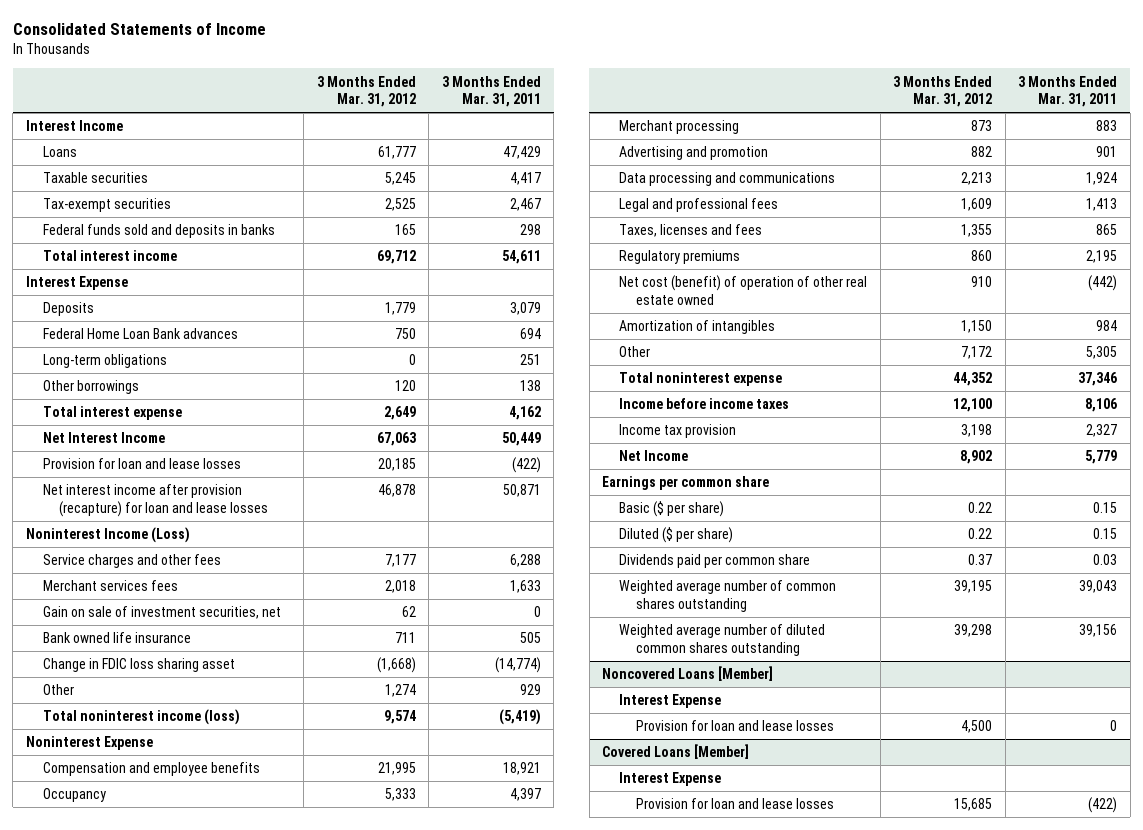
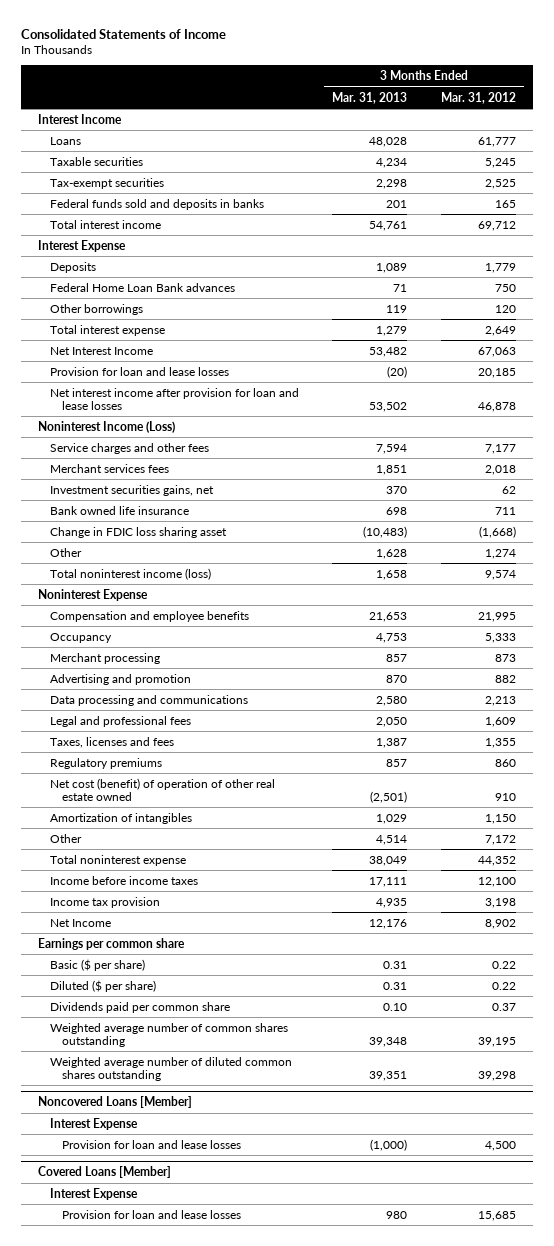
- | 3 Months Ended Mar. 31, 2012 | 3 Months Ended Mar. 31, 2011
+ | 3 Months Ended Mar. 31, 2013 | 3 Months Ended Mar. 31, 2012
- Long-term obligations | 0 | 251
- Net interest income after provision (recapture) for loan and lease losses | 46,878 | 50,871
+ Net interest income after provision for loan and lease losses | 53,502 | 46,878
- Gain on sale of investment securities, net | 62 | 0
+ Investment securities gains, net | 370 | 62

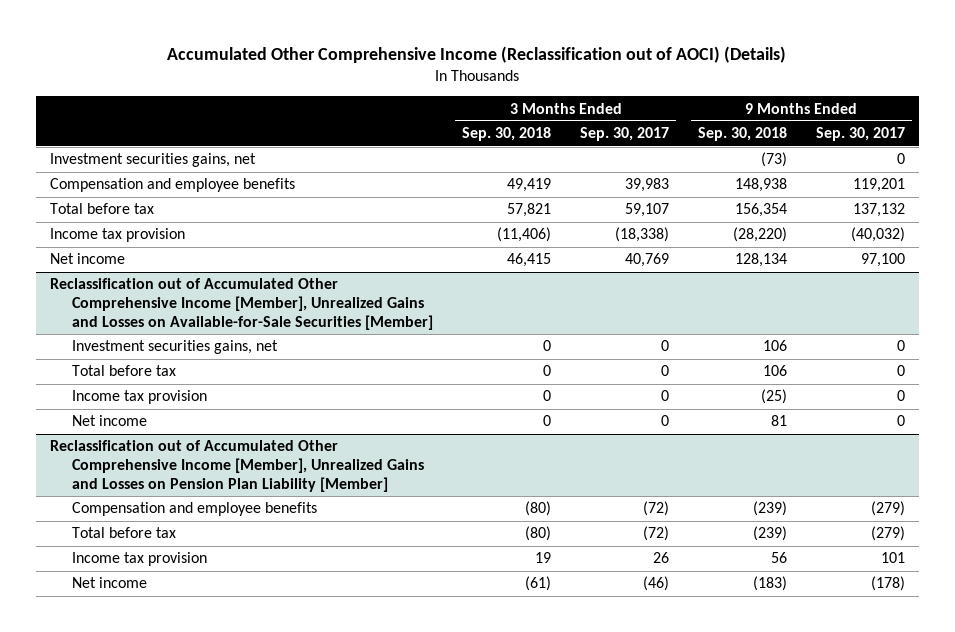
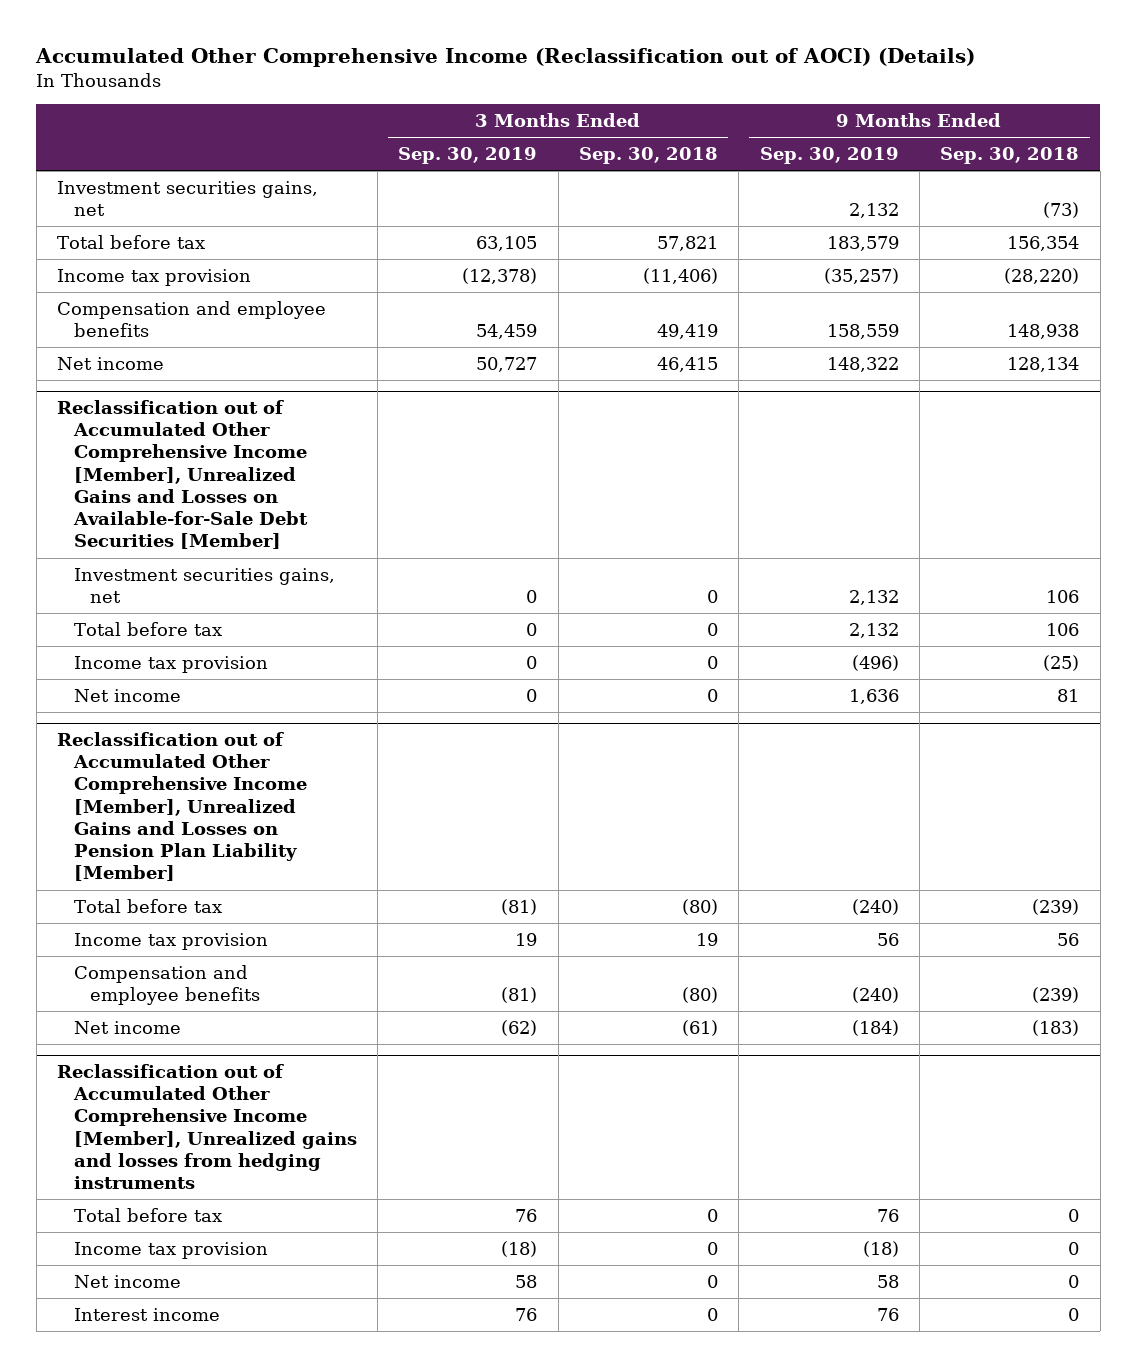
- | 3 Months Ended Sep. 30, 2018 | 3 Months Ended Sep. 30, 2017 | 9 Months Ended Sep. 30, 2018 | 9 Months Ended Sep. 30, 2017
+ | 3 Months Ended Sep. 30, 2019 | 3 Months Ended Sep. 30, 2018 | 9 Months Ended Sep. 30, 2019 | 9 Months Ended Sep. 30, 2018
moved down: Compensation and employee benefits | 54,459 | 49,419 | 158,559 | 148,938
- Reclassification out of Accumulated Other Comprehensive Income [Member], Unrealized Gains and Losses on Available-for-Sale Securities [Member]
+ Reclassification out of Accumulated Other Comprehensive Income [Member], Unrealized Gains and Losses on Available-for-Sale Debt Securities [Member]
@ Reclassification out of Accumulated Other Comprehensive Income [Member], Unrealized Gains and Losses on Pension Plan Liability [Member]
moved down: Compensation and employee benefits | (81) | (80) | (240) | (239)
+ Reclassification out of Accumulated Other Comprehensive Income [Member], Unrealized gains and losses from hedging instruments
+ Total before tax | 76 | 0 | 76 | 0
+ Income tax provision | (18) | 0 | (18) | 0
+ Net income | 58 | 0 | 58 | 0
+ Interest income | 76 | 0 | 76 | 0

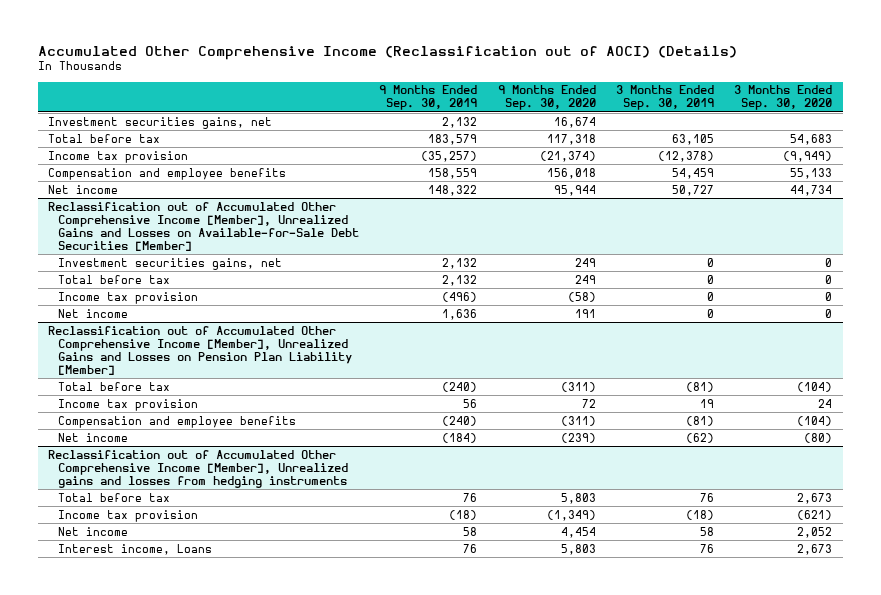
- | 3 Months Ended Sep. 30, 2019 | 3 Months Ended Sep. 30, 2018 | 9 Months Ended Sep. 30, 2019 | 9 Months Ended Sep. 30, 2018
+ | 9 Months Ended Sep. 30, 2019 | 9 Months Ended Sep. 30, 2020 | 3 Months Ended Sep. 30, 2019 | 3 Months Ended Sep. 30, 2020
@ Reclassification out of Accumulated Other Comprehensive Income [Member], Unrealized gains and losses from hedging instruments
- Interest income | 76 | 0 | 76 | 0
+ Interest income, Loans | 76 | 5,803 | 76 | 2,673

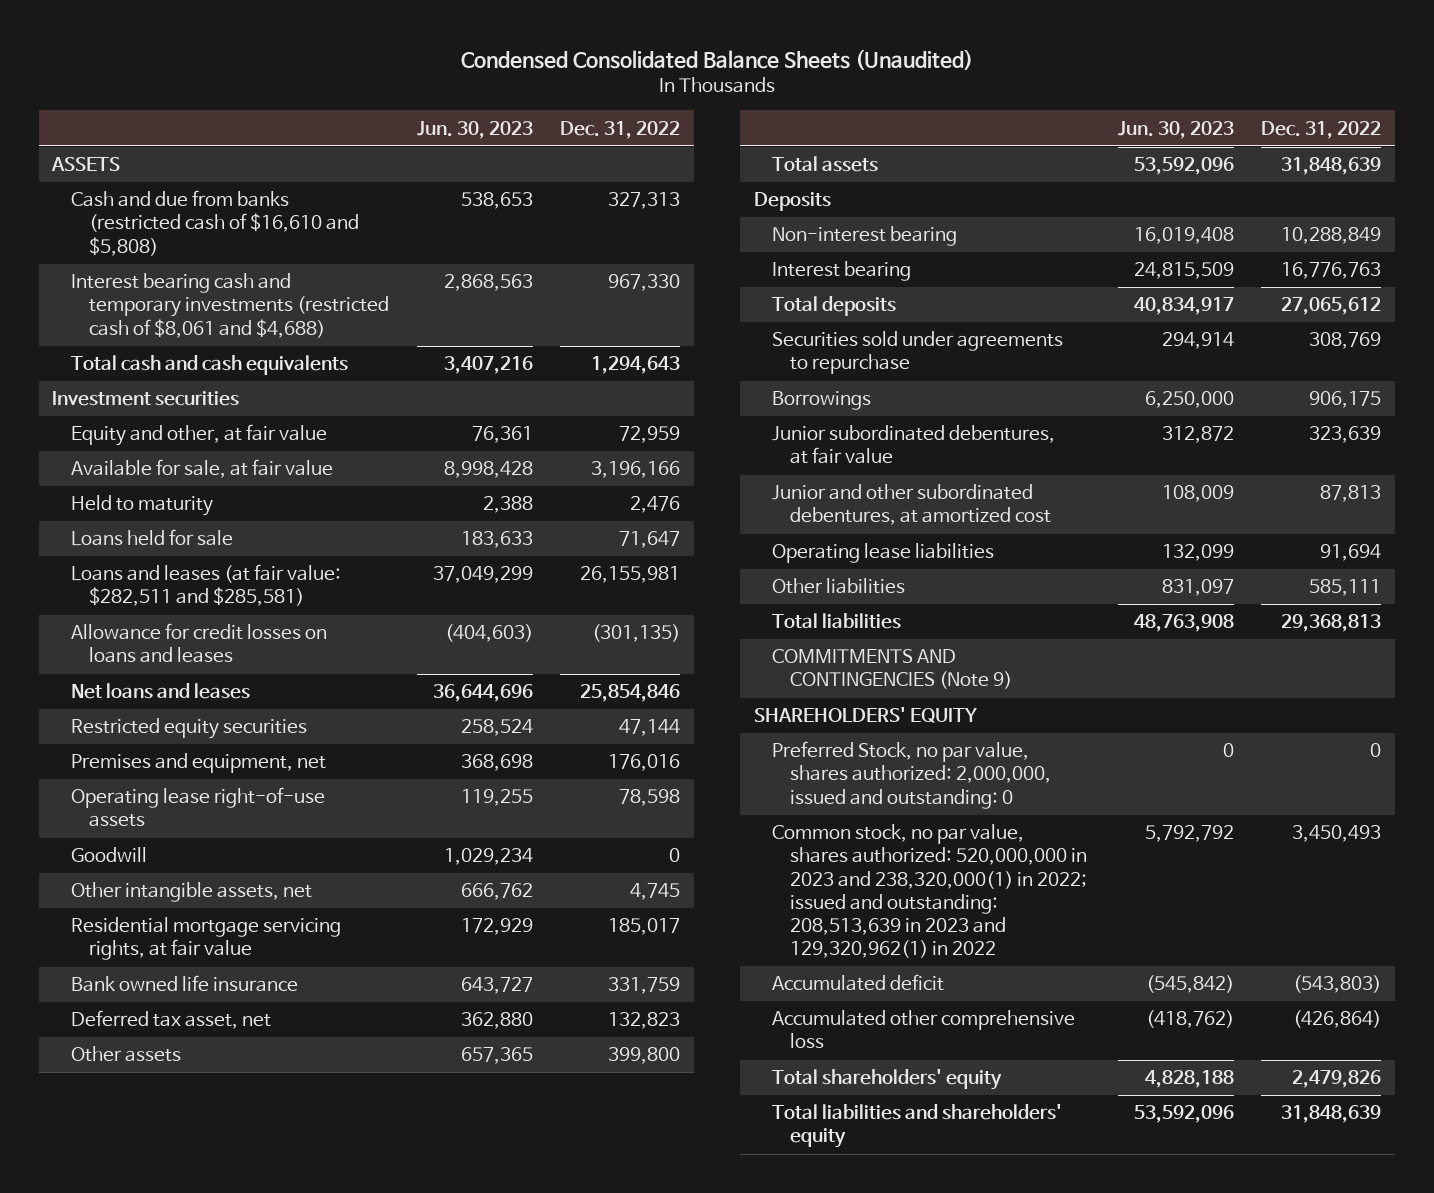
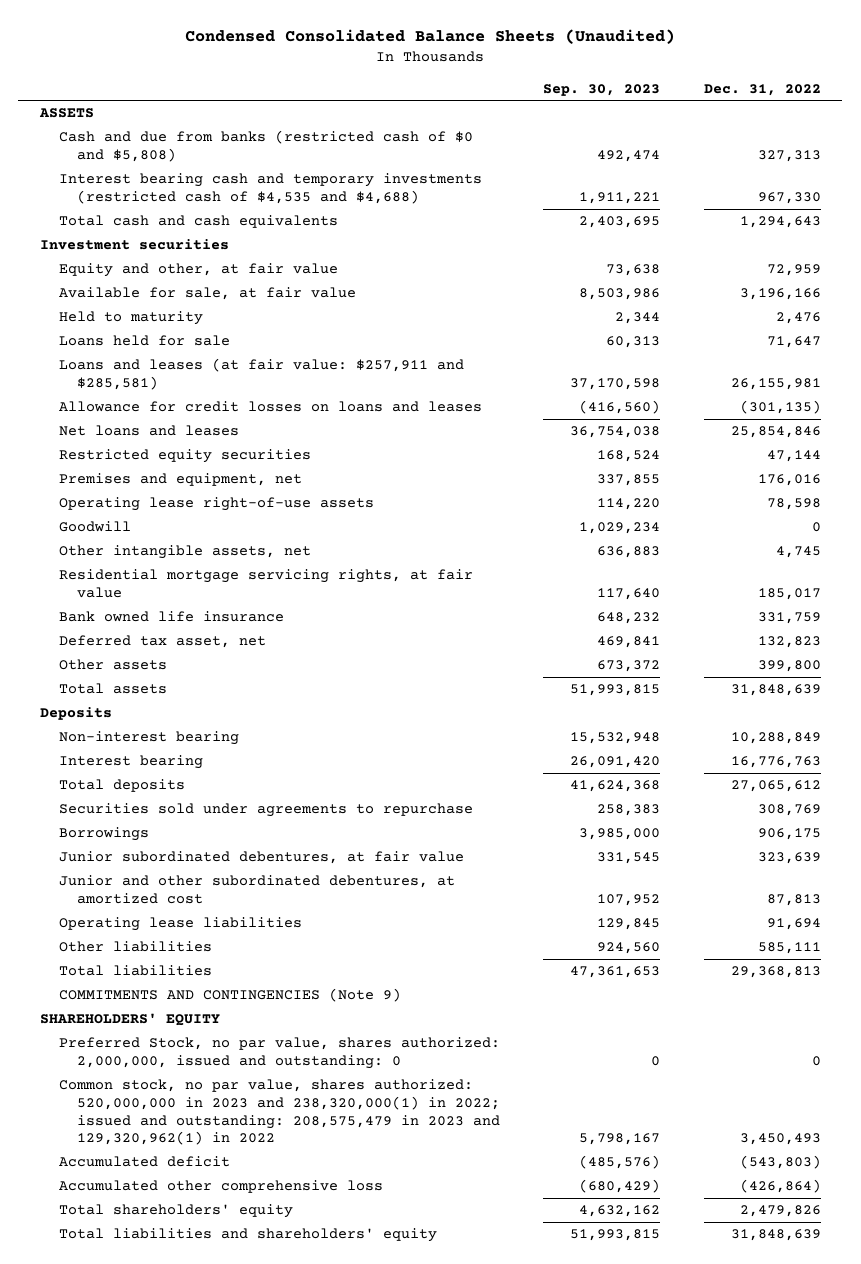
- | Jun. 30, 2023 | Dec. 31, 2022
+ | Sep. 30, 2023 | Dec. 31, 2022
- Cash and due from banks (restricted cash of $16,610 and $5,808) | 538,653 | 327,313
- Interest bearing cash and temporary investments (restricted cash of $8,061 and $4,688) | 2,868,563 | 967,330
+ Cash and due from banks (restricted cash of $0 and $5,808) | 492,474 | 327,313
+ Interest bearing cash and temporary investments (restricted cash of $4,535 and $4,688) | 1,911,221 | 967,330
- Loans and leases (at fair value: $282,511 and $285,581) | 37,049,299 | 26,155,981
+ Loans and leases (at fair value: $257,911 and $285,581) | 37,170,598 | 26,155,981
- Common stock, no par value, shares authorized: 520,000,000 in 2023 and 238,320,000(1) in 2022; issued and outstanding: 208,513,639 in 2023 and 129,320,962(1) in 2022 | 5,792,792 | 3,450,493
+ Common stock, no par value, shares authorized: 520,000,000 in 2023 and 238,320,000(1) in 2022; issued and outstanding: 208,575,479 in 2023 and 129,320,962(1) in 2022 | 5,798,167 | 3,450,493

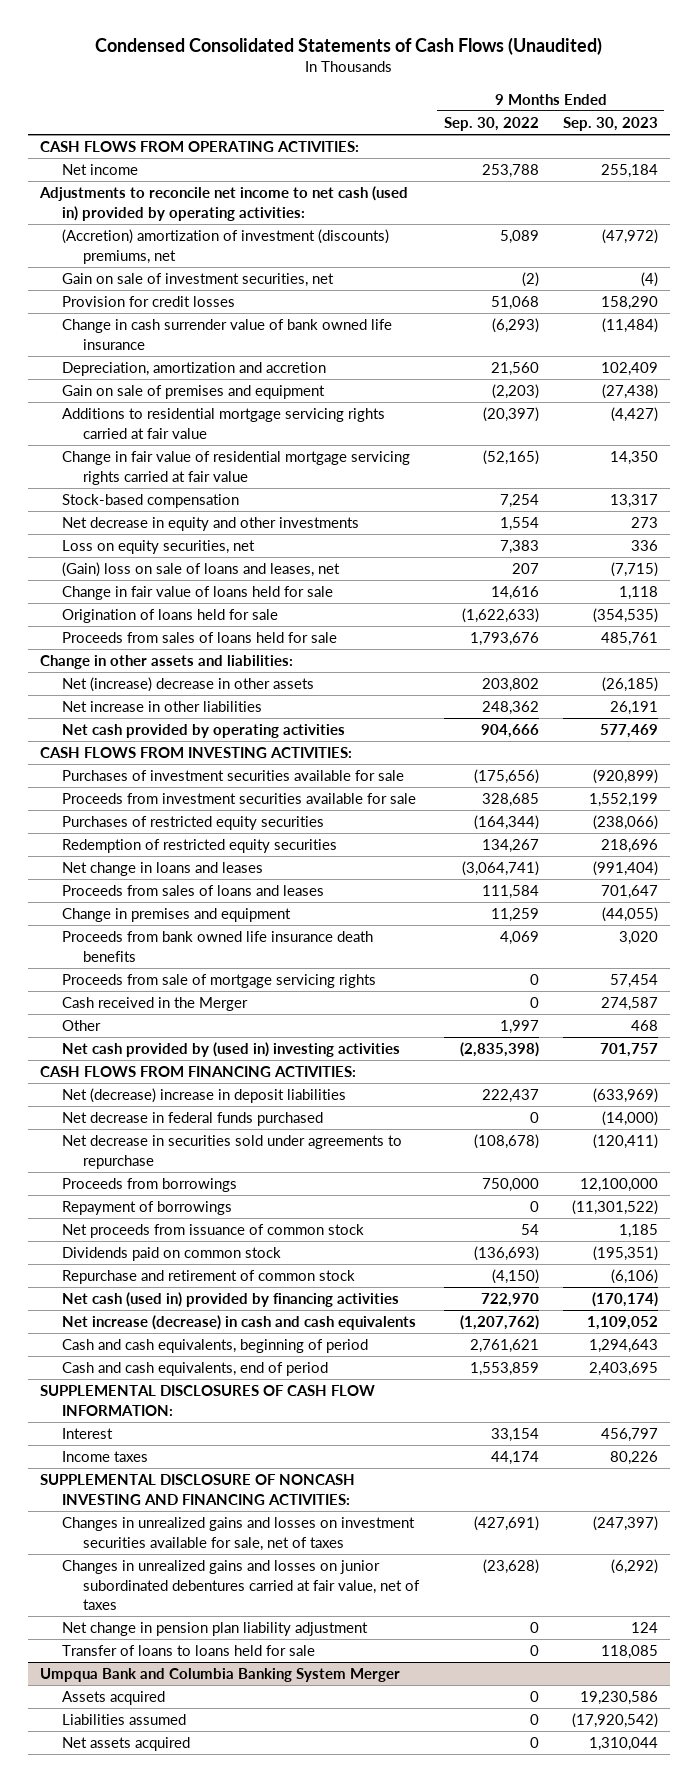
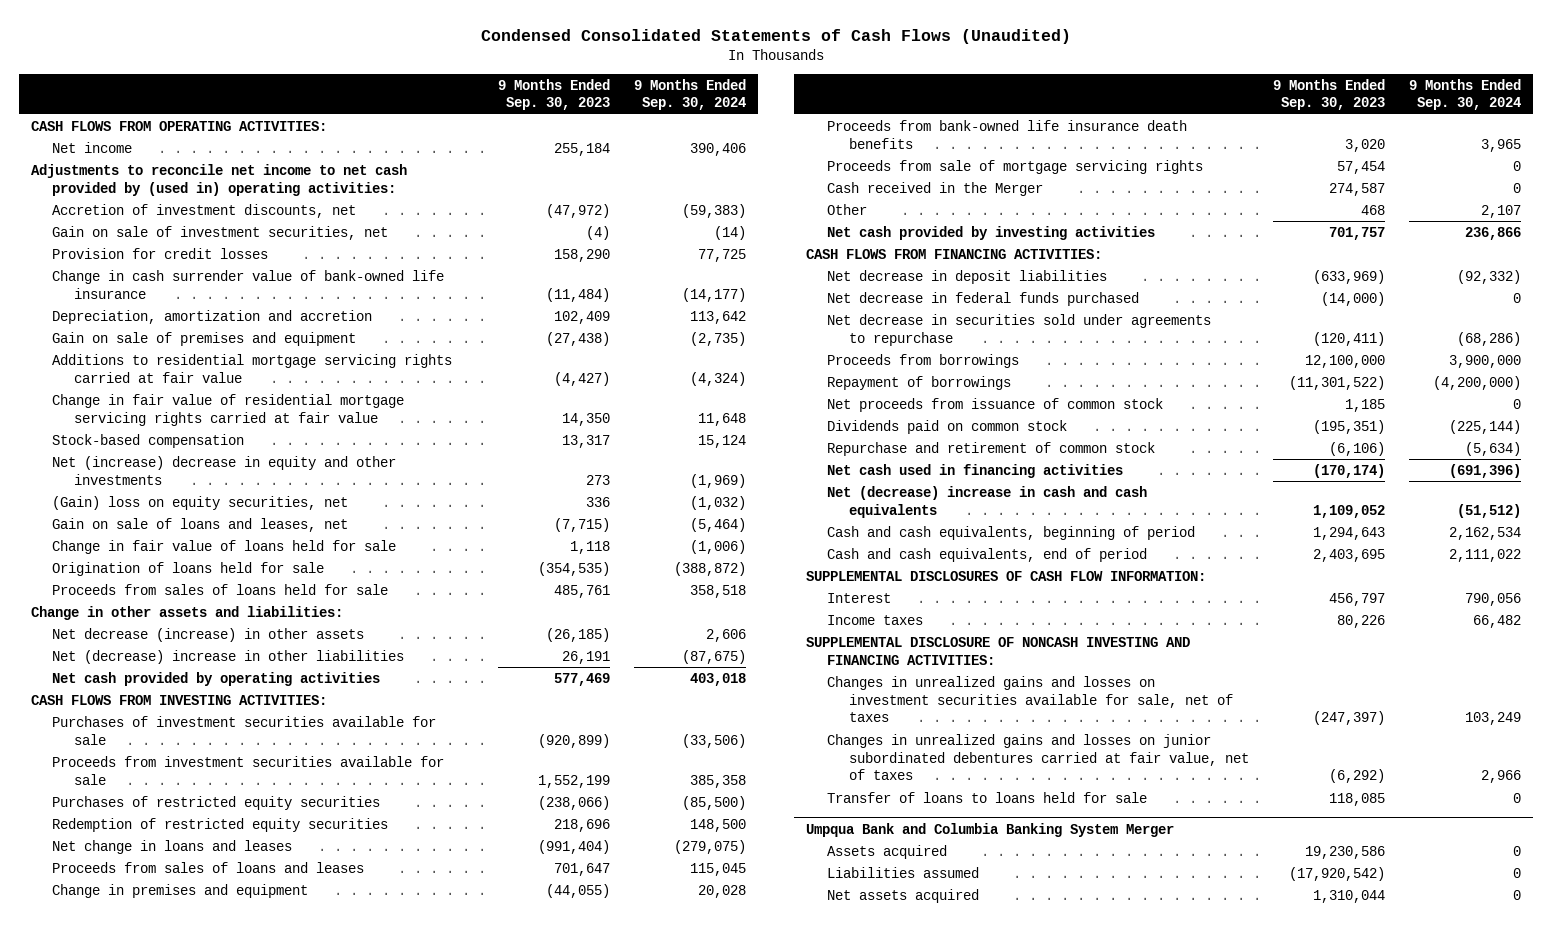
- | 9 Months Ended Sep. 30, 2022 | 9 Months Ended Sep. 30, 2023
+ | 9 Months Ended Sep. 30, 2023 | 9 Months Ended Sep. 30, 2024
- Adjustments to reconcile net income to net cash (used in) provided by operating activities:
- (Accretion) amortization of investment (discounts) premiums, net | 5,089 | (47,972)
+ Adjustments to reconcile net income to net cash provided by (used in) operating activities:
+ Accretion of investment discounts, net | (47,972) | (59,383)
- Change in cash surrender value of bank owned life insurance | (6,293) | (11,484)
+ Change in cash surrender value of bank-owned life insurance | (11,484) | (14,177)
- Net decrease in equity and other investments | 1,554 | 273
- Loss on equity securities, net | 7,383 | 336
- (Gain) loss on sale of loans and leases, net | 207 | (7,715)
+ Net (increase) decrease in equity and other investments | 273 | (1,969)
+ (Gain) loss on equity securities, net | 336 | (1,032)
+ Gain on sale of loans and leases, net | (7,715) | (5,464)
- Net (increase) decrease in other assets | 203,802 | (26,185)
- Net increase in other liabilities | 248,362 | 26,191
+ Net decrease (increase) in other assets | (26,185) | 2,606
+ Net (decrease) increase in other liabilities | 26,191 | (87,675)
- Proceeds from bank owned life insurance death benefits | 4,069 | 3,020
+ Proceeds from bank-owned life insurance death benefits | 3,020 | 3,965
- Net cash provided by (used in) investing activities | (2,835,398) | 701,757
+ Net cash provided by investing activities | 701,757 | 236,866
- Net (decrease) increase in deposit liabilities | 222,437 | (633,969)
+ Net decrease in deposit liabilities | (633,969) | (92,332)
- Net cash (used in) provided by financing activities | 722,970 | (170,174)
- Net increase (decrease) in cash and cash equivalents | (1,207,762) | 1,109,052
+ Net cash used in financing activities | (170,174) | (691,396)
+ Net (decrease) increase in cash and cash equivalents | 1,109,052 | (51,512)
- Net change in pension plan liability adjustment | 0 | 124

